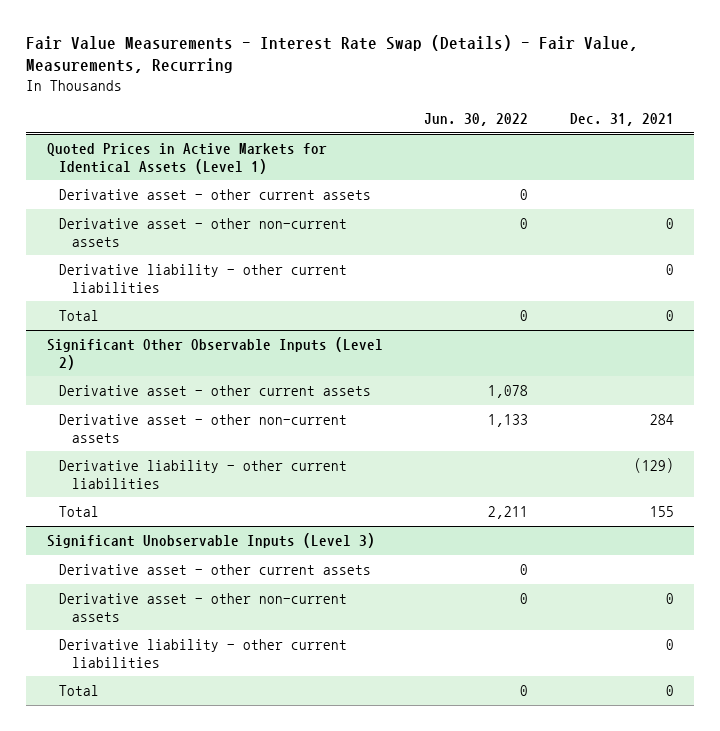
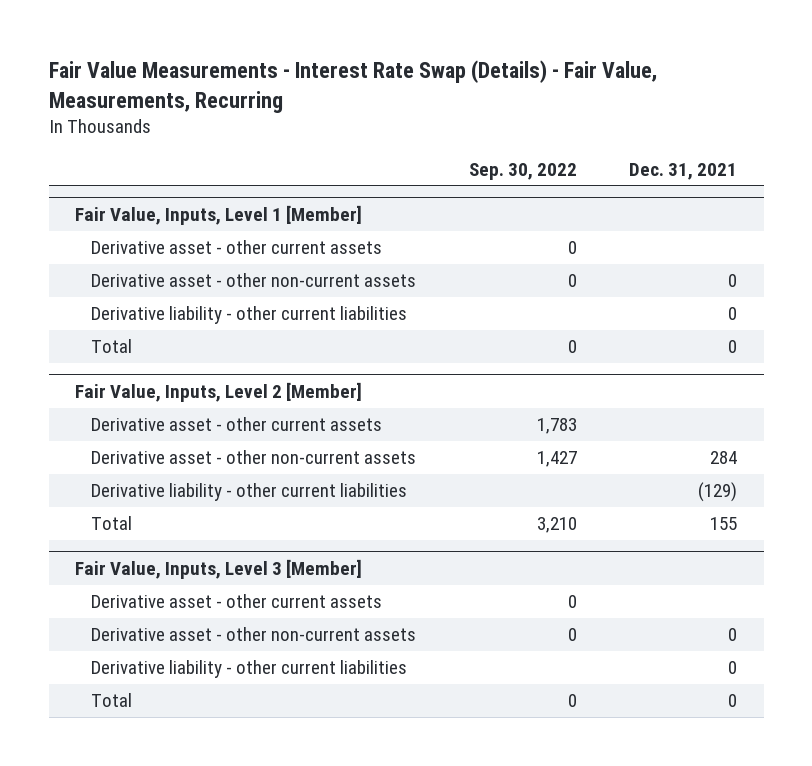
- | Jun. 30, 2022 | Dec. 31, 2021
+ | Sep. 30, 2022 | Dec. 31, 2021
- Quoted Prices in Active Markets for Identical Assets (Level 1)
+ Fair Value, Inputs, Level 1 [Member]
- Significant Other Observable Inputs (Level 2)
+ Fair Value, Inputs, Level 2 [Member]
- Significant Unobservable Inputs (Level 3)
+ Fair Value, Inputs, Level 3 [Member]

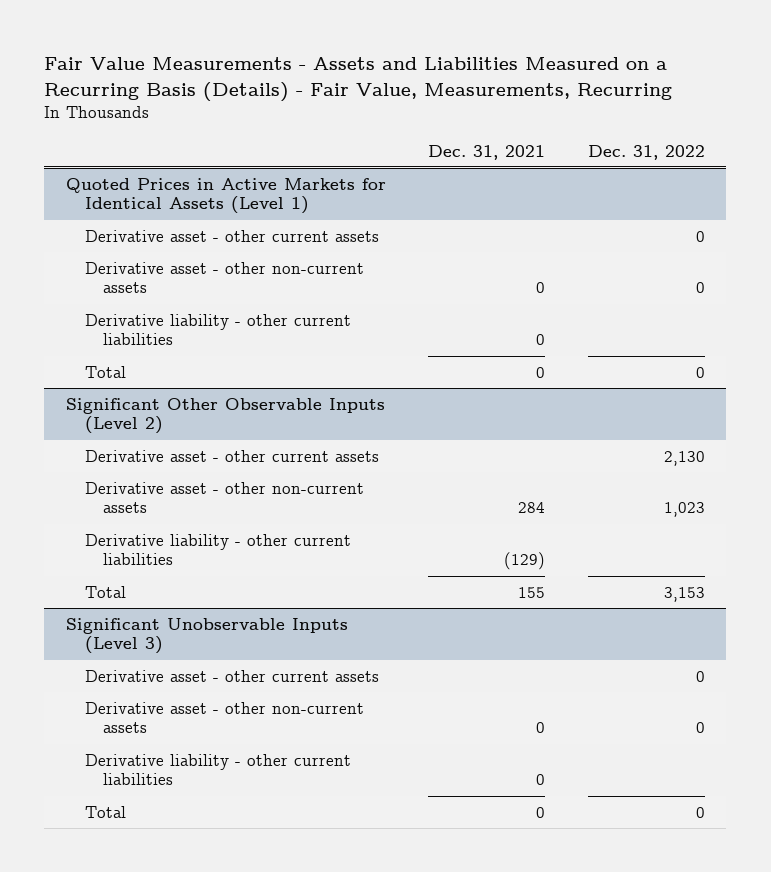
- Fair Value Measurements - Interest Rate Swap (Details) - Fair Value, Measurements, Recurring
+ Fair Value Measurements - Assets and Liabilities Measured on a Recurring Basis (Details) - Fair Value, Measurements, Recurring
- | Sep. 30, 2022 | Dec. 31, 2021
+ | Dec. 31, 2021 | Dec. 31, 2022
- Fair Value, Inputs, Level 1 [Member]
+ Quoted Prices in Active Markets for Identical Assets (Level 1)
- Fair Value, Inputs, Level 2 [Member]
+ Significant Other Observable Inputs (Level 2)
- Fair Value, Inputs, Level 3 [Member]
+ Significant Unobservable Inputs (Level 3)

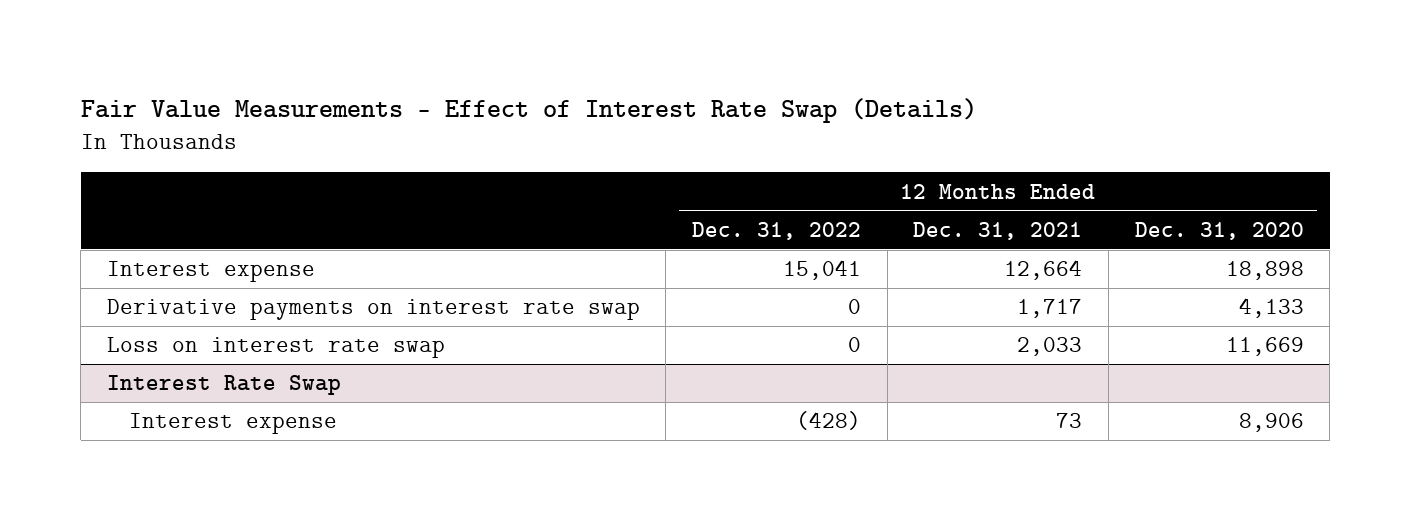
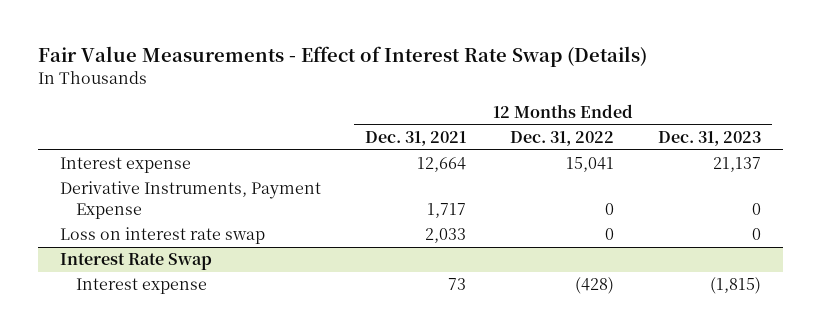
- | 12 Months Ended Dec. 31, 2022 | 12 Months Ended Dec. 31, 2021 | 12 Months Ended Dec. 31, 2020
+ | 12 Months Ended Dec. 31, 2021 | 12 Months Ended Dec. 31, 2022 | 12 Months Ended Dec. 31, 2023
- Derivative payments on interest rate swap | 0 | 1,717 | 4,133
+ Derivative Instruments, Payment Expense | 1,717 | 0 | 0

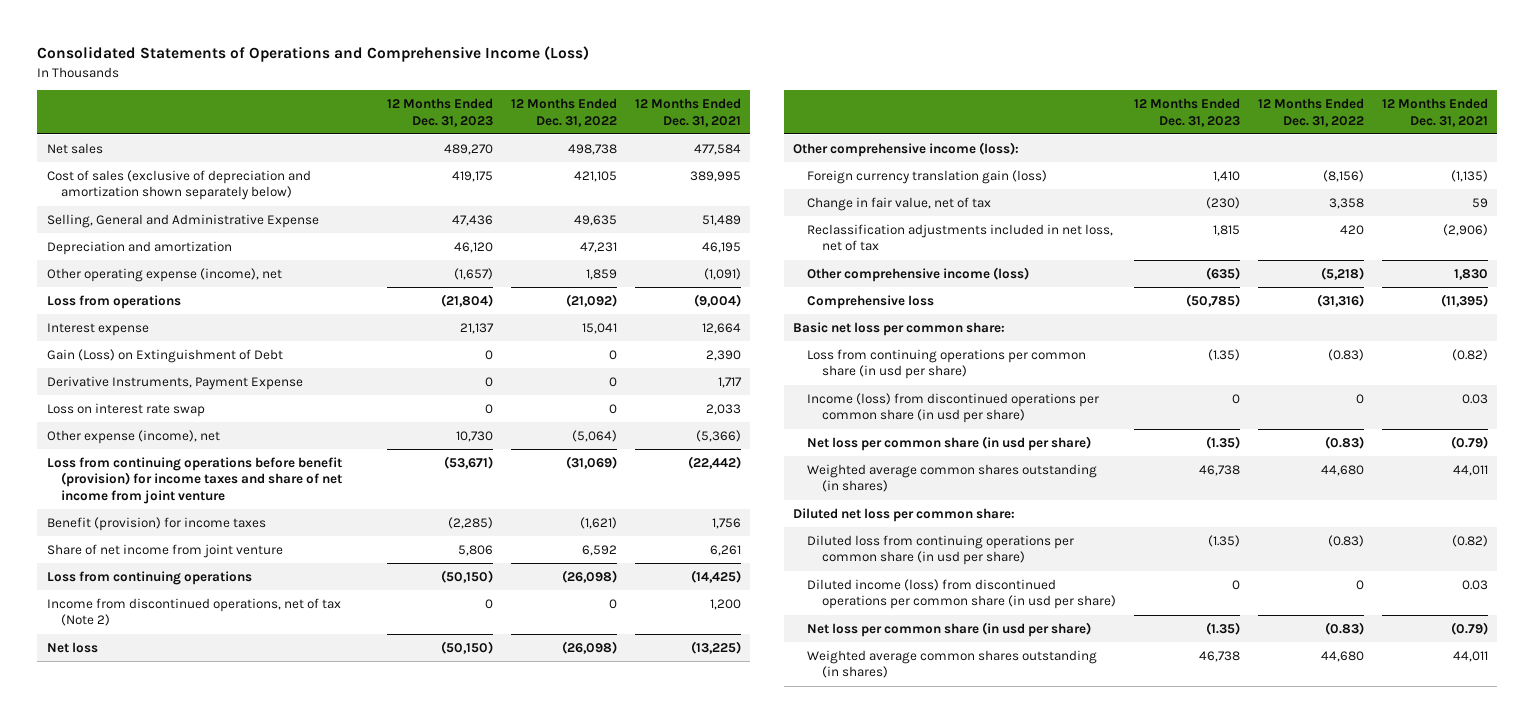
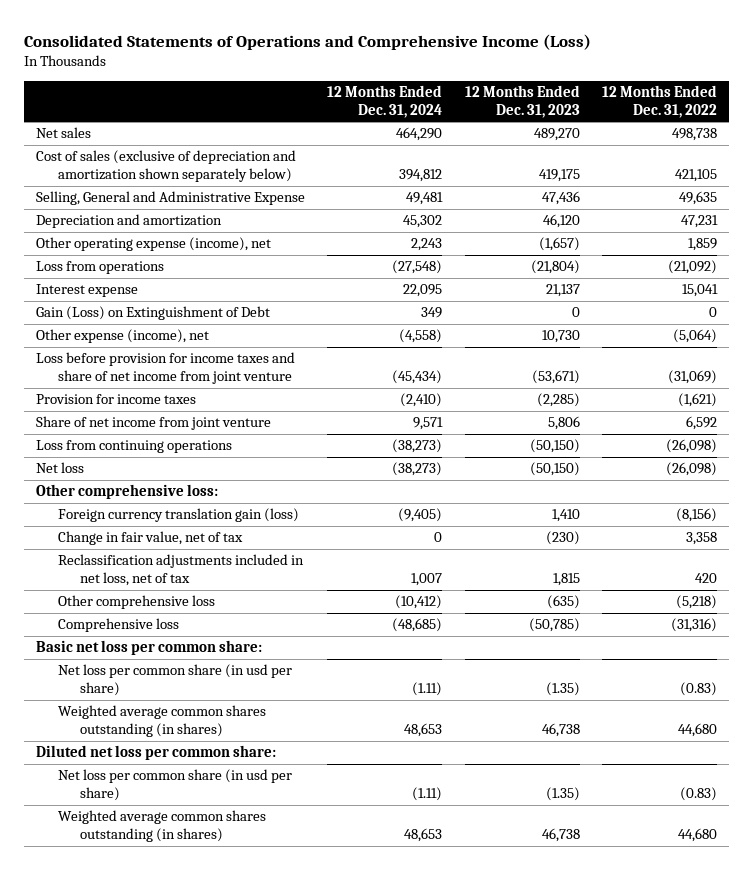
- | 12 Months Ended Dec. 31, 2023 | 12 Months Ended Dec. 31, 2022 | 12 Months Ended Dec. 31, 2021
+ | 12 Months Ended Dec. 31, 2024 | 12 Months Ended Dec. 31, 2023 | 12 Months Ended Dec. 31, 2022
- Derivative Instruments, Payment Expense | 0 | 0 | 1,717
- Loss on interest rate swap | 0 | 0 | 2,033
- Loss from continuing operations before benefit (provision) for income taxes and share of net income from joint venture | (53,671) | (31,069) | (22,442)
- Benefit (provision) for income taxes | (2,285) | (1,621) | 1,756
+ Loss before provision for income taxes and share of net income from joint venture | (45,434) | (53,671) | (31,069)
+ Provision for income taxes | (2,410) | (2,285) | (1,621)
- Income from discontinued operations, net of tax (Note 2) | 0 | 0 | 1,200
- Other comprehensive income (loss):
+ Other comprehensive loss:
- Other comprehensive income (loss) | (635) | (5,218) | 1,830
+ Other comprehensive loss | (10,412) | (635) | (5,218)
- Loss from continuing operations per common share (in usd per share) | (1.35) | (0.83) | (0.82)
- Income (loss) from discontinued operations per common share (in usd per share) | 0 | 0 | 0.03
- Diluted loss from continuing operations per common share (in usd per share) | (1.35) | (0.83) | (0.82)
- Diluted income (loss) from discontinued operations per common share (in usd per share) | 0 | 0 | 0.03

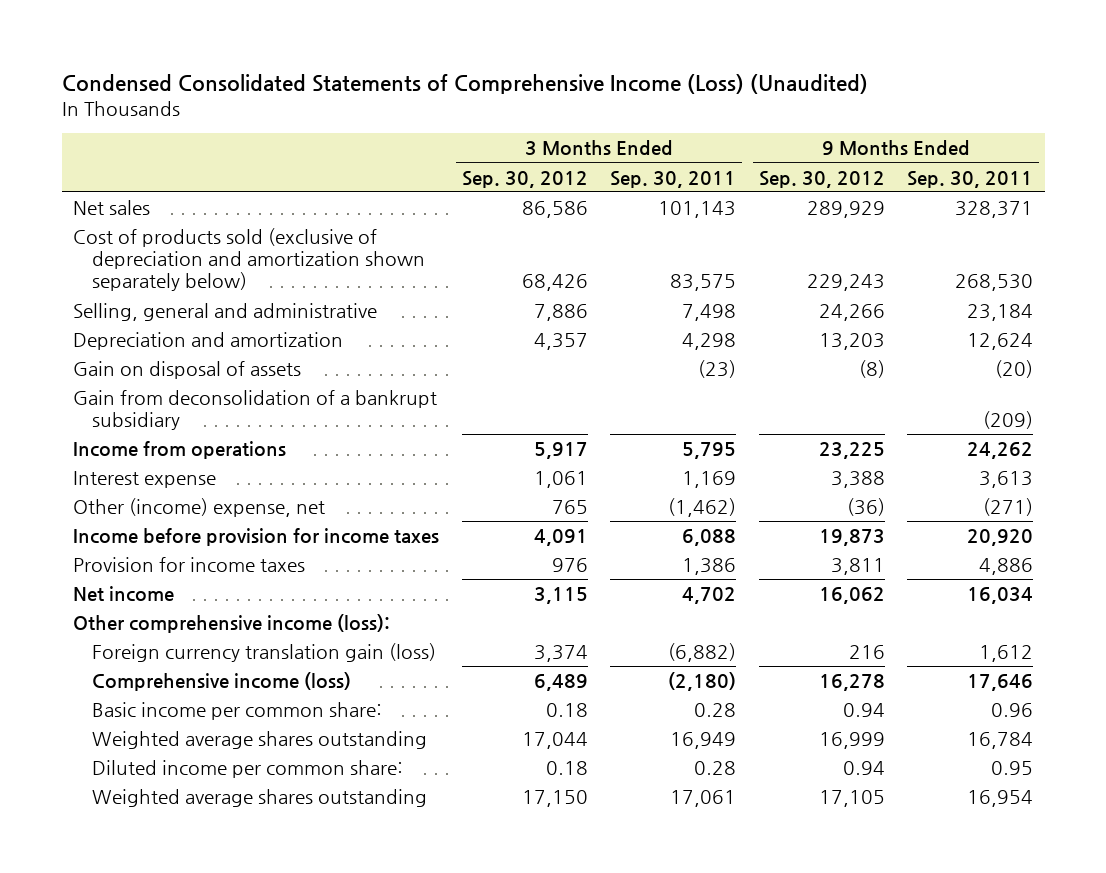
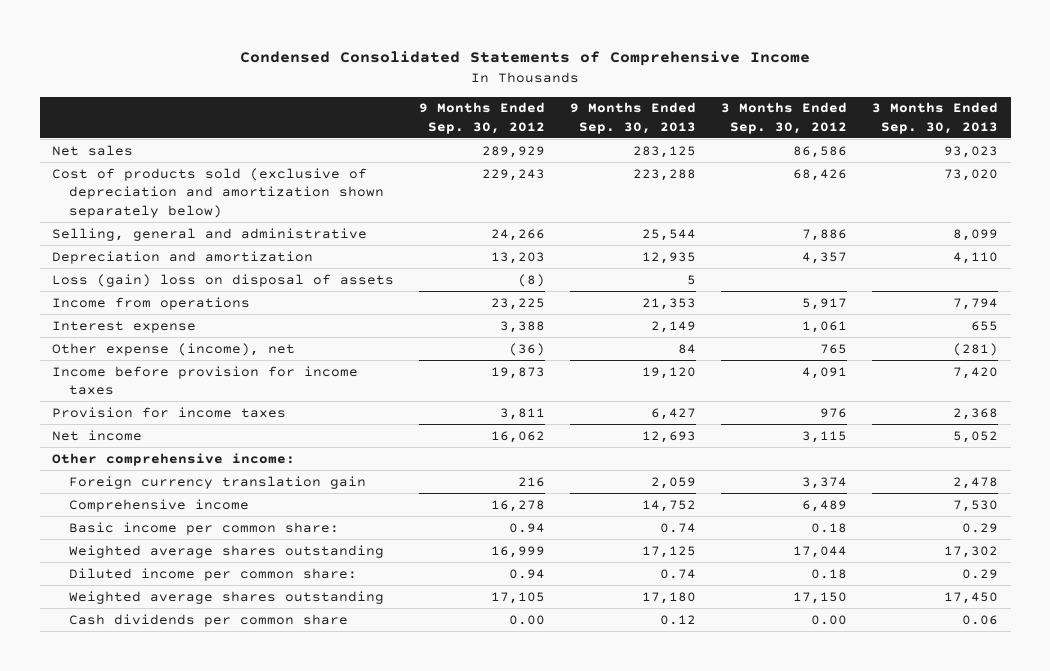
- Condensed Consolidated Statements of Comprehensive Income (Loss) (Unaudited)
+ Condensed Consolidated Statements of Comprehensive Income
- | 3 Months Ended Sep. 30, 2012 | 3 Months Ended Sep. 30, 2011 | 9 Months Ended Sep. 30, 2012 | 9 Months Ended Sep. 30, 2011
+ | 9 Months Ended Sep. 30, 2012 | 9 Months Ended Sep. 30, 2013 | 3 Months Ended Sep. 30, 2012 | 3 Months Ended Sep. 30, 2013
- Gain on disposal of assets | | (23) | (8) | (20)
- Gain from deconsolidation of a bankrupt subsidiary | | | | (209)
+ Loss (gain) loss on disposal of assets | (8) | 5 | |
- Other (income) expense, net | 765 | (1,462) | (36) | (271)
+ Other expense (income), net | (36) | 84 | 765 | (281)
- Other comprehensive income (loss):
- Foreign currency translation gain (loss) | 3,374 | (6,882) | 216 | 1,612
- Comprehensive income (loss) | 6,489 | (2,180) | 16,278 | 17,646
+ Other comprehensive income:
+ Foreign currency translation gain | 216 | 2,059 | 3,374 | 2,478
+ Comprehensive income | 16,278 | 14,752 | 6,489 | 7,530
+ Cash dividends per common share | 0.00 | 0.12 | 0.00 | 0.06

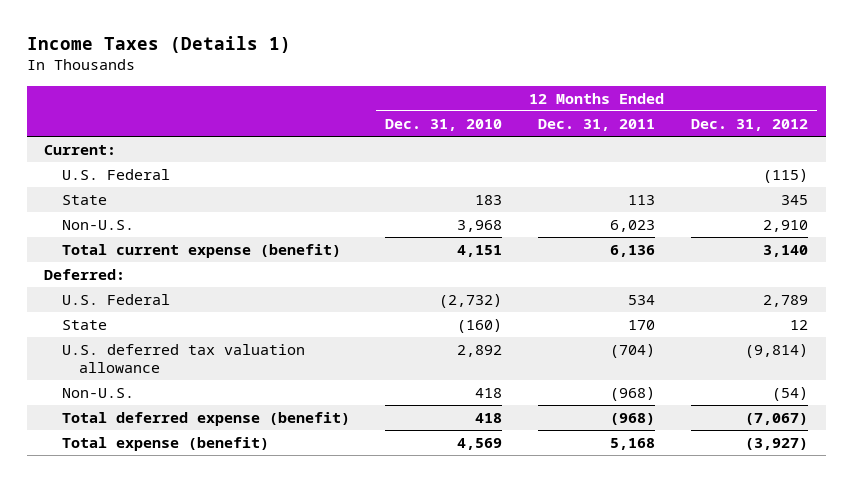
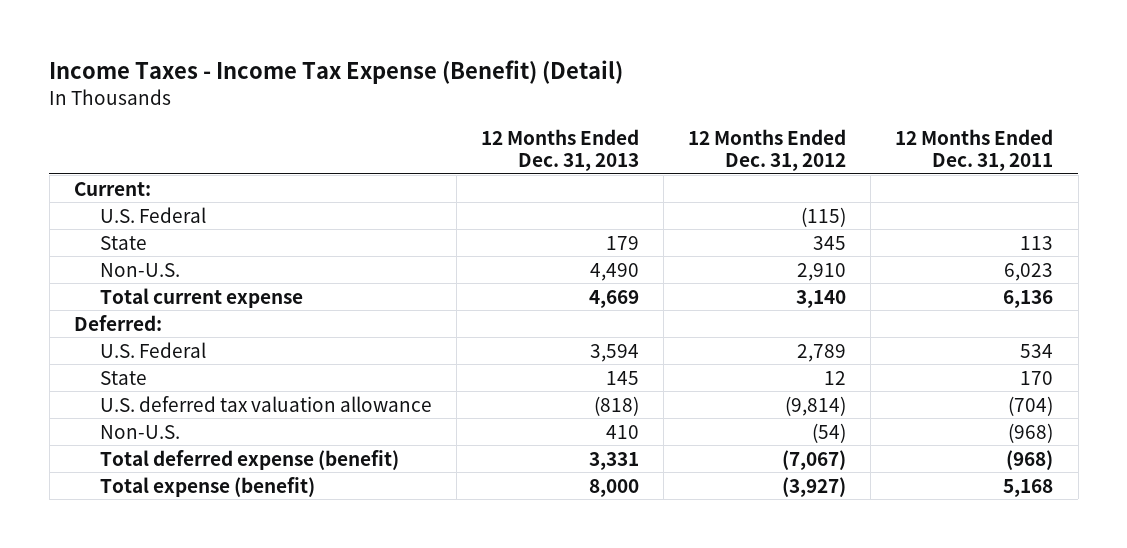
- Income Taxes (Details 1)
+ Income Taxes - Income Tax Expense (Benefit) (Detail)
- | 12 Months Ended Dec. 31, 2010 | 12 Months Ended Dec. 31, 2011 | 12 Months Ended Dec. 31, 2012
+ | 12 Months Ended Dec. 31, 2013 | 12 Months Ended Dec. 31, 2012 | 12 Months Ended Dec. 31, 2011
- Total current expense (benefit) | 4,151 | 6,136 | 3,140
+ Total current expense | 4,669 | 3,140 | 6,136

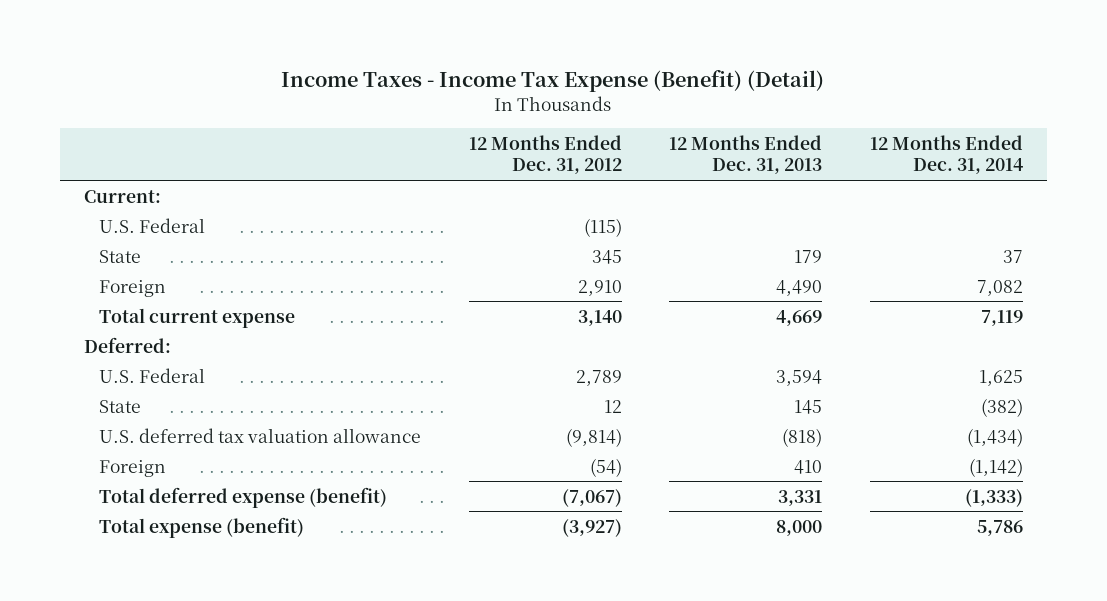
- | 12 Months Ended Dec. 31, 2013 | 12 Months Ended Dec. 31, 2012 | 12 Months Ended Dec. 31, 2011
+ | 12 Months Ended Dec. 31, 2012 | 12 Months Ended Dec. 31, 2013 | 12 Months Ended Dec. 31, 2014
- Non-U.S. | 4,490 | 2,910 | 6,023
+ Foreign | 2,910 | 4,490 | 7,082
- Non-U.S. | 410 | (54) | (968)
+ Foreign | (54) | 410 | (1,142)

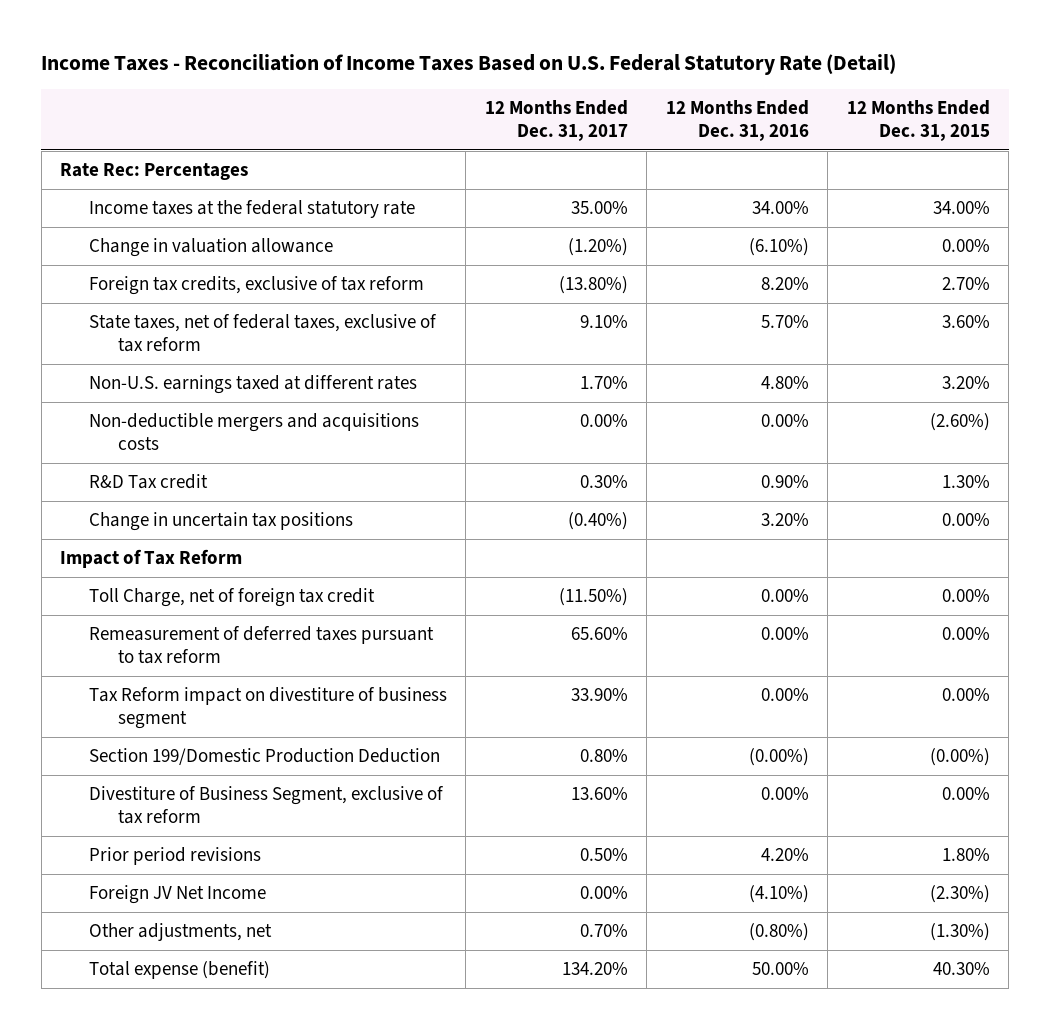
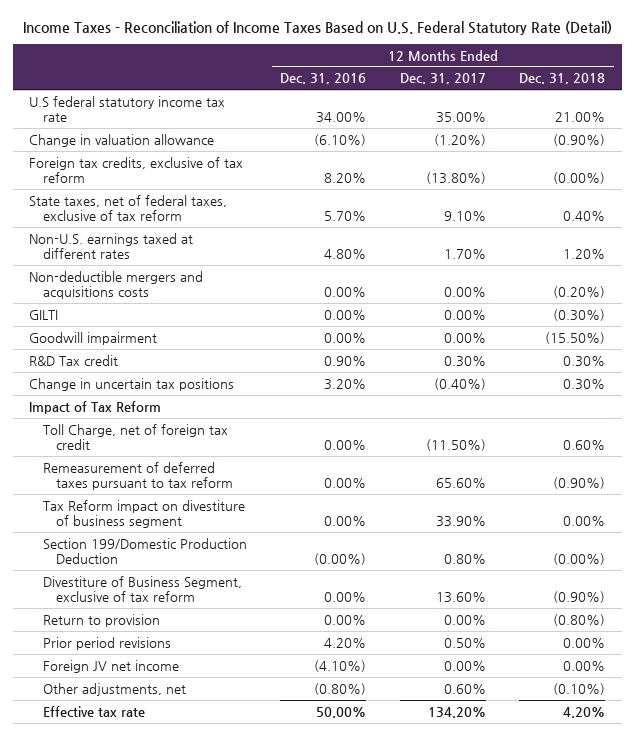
- | 12 Months Ended Dec. 31, 2017 | 12 Months Ended Dec. 31, 2016 | 12 Months Ended Dec. 31, 2015
+ | 12 Months Ended Dec. 31, 2016 | 12 Months Ended Dec. 31, 2017 | 12 Months Ended Dec. 31, 2018
- Rate Rec: Percentages
- Income taxes at the federal statutory rate | 35.00% | 34.00% | 34.00%
+ U.S federal statutory income tax rate | 34.00% | 35.00% | 21.00%
+ GILTI | 0.00% | 0.00% | (0.30%)
+ Goodwill impairment | 0.00% | 0.00% | (15.50%)
+ Return to provision | 0.00% | 0.00% | (0.80%)
- Foreign JV Net Income | 0.00% | (4.10%) | (2.30%)
- Other adjustments, net | 0.70% | (0.80%) | (1.30%)
- Total expense (benefit) | 134.20% | 50.00% | 40.30%
+ Foreign JV net income | (4.10%) | 0.00% | 0.00%
+ Other adjustments, net | (0.80%) | 0.60% | (0.10%)
+ Effective tax rate | 50.00% | 134.20% | 4.20%

